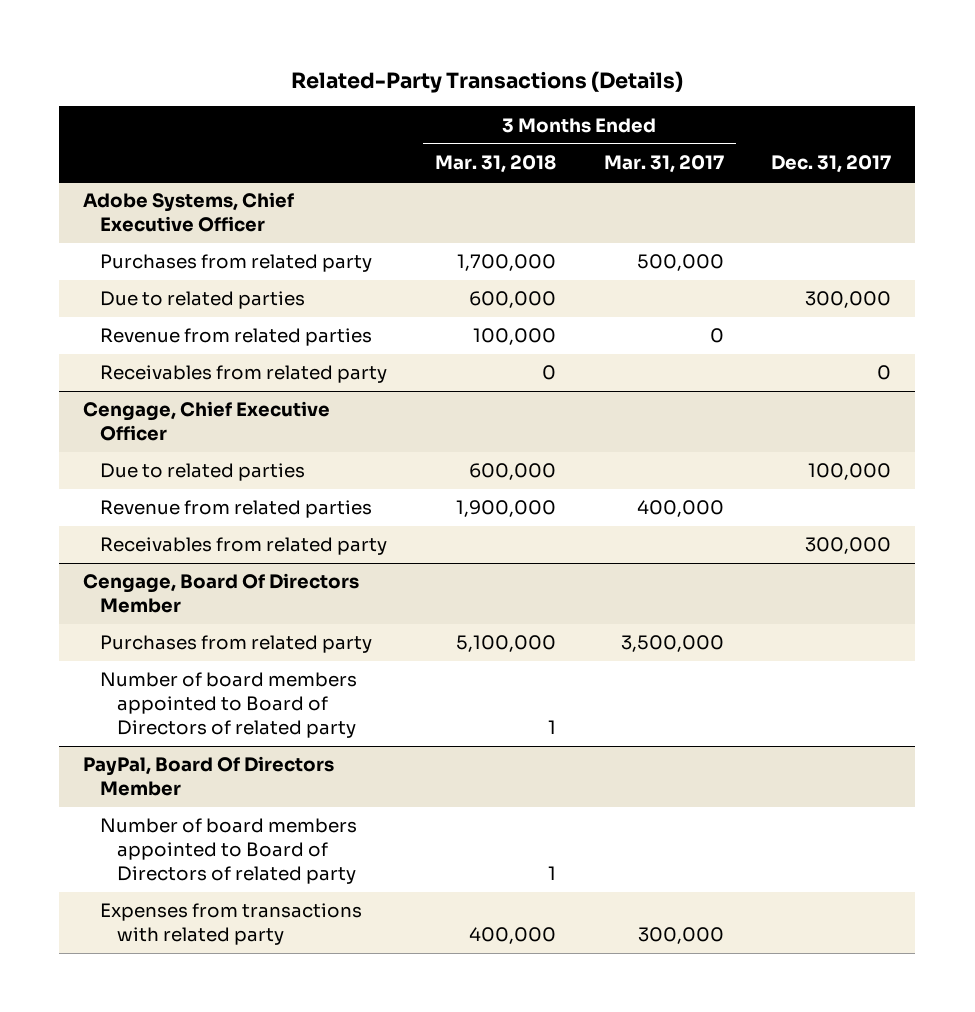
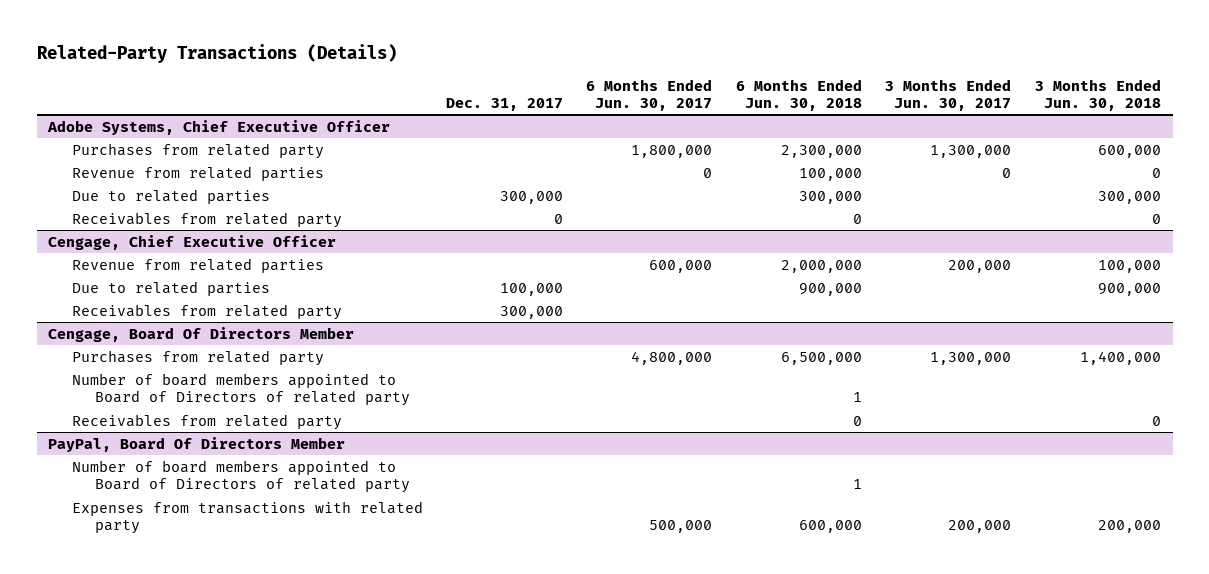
- | 3 Months Ended Mar. 31, 2018 | 3 Months Ended Mar. 31, 2017 | Dec. 31, 2017
+ | Dec. 31, 2017 | 6 Months Ended Jun. 30, 2017 | 6 Months Ended Jun. 30, 2018 | 3 Months Ended Jun. 30, 2017 | 3 Months Ended Jun. 30, 2018
@ Adobe Systems, Chief Executive Officer
moved down: Due to related parties | 300,000 | | 300,000 | | 300,000
@ Cengage, Chief Executive Officer
moved down: Due to related parties | 100,000 | | 900,000 | | 900,000
@ Cengage, Board Of Directors Member
+ Receivables from related party | | | 0 | | 0

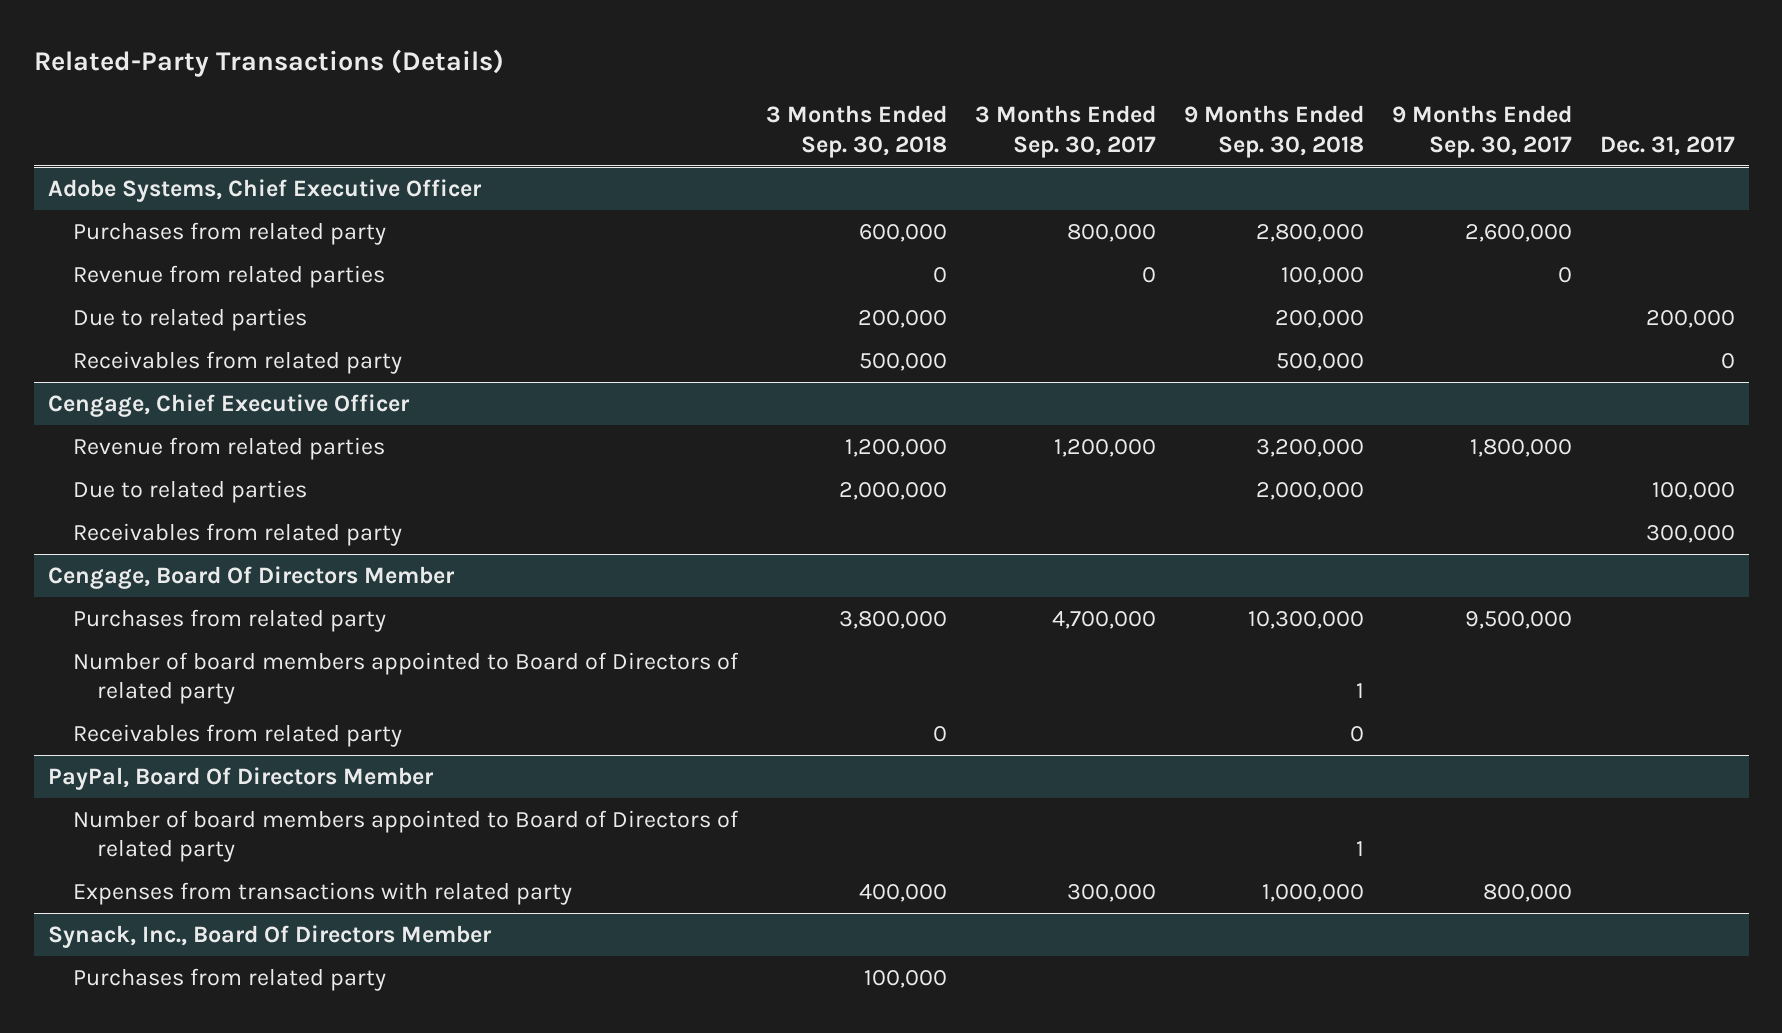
- | Dec. 31, 2017 | 6 Months Ended Jun. 30, 2017 | 6 Months Ended Jun. 30, 2018 | 3 Months Ended Jun. 30, 2017 | 3 Months Ended Jun. 30, 2018
+ | 3 Months Ended Sep. 30, 2018 | 3 Months Ended Sep. 30, 2017 | 9 Months Ended Sep. 30, 2018 | 9 Months Ended Sep. 30, 2017 | Dec. 31, 2017
@ Adobe Systems, Chief Executive Officer
- Due to related parties | 300,000 | | 300,000 | | 300,000
+ Due to related parties | 200,000 | | 200,000 | | 200,000
+ Synack, Inc., Board Of Directors Member
+ Purchases from related party | 100,000 | | | |

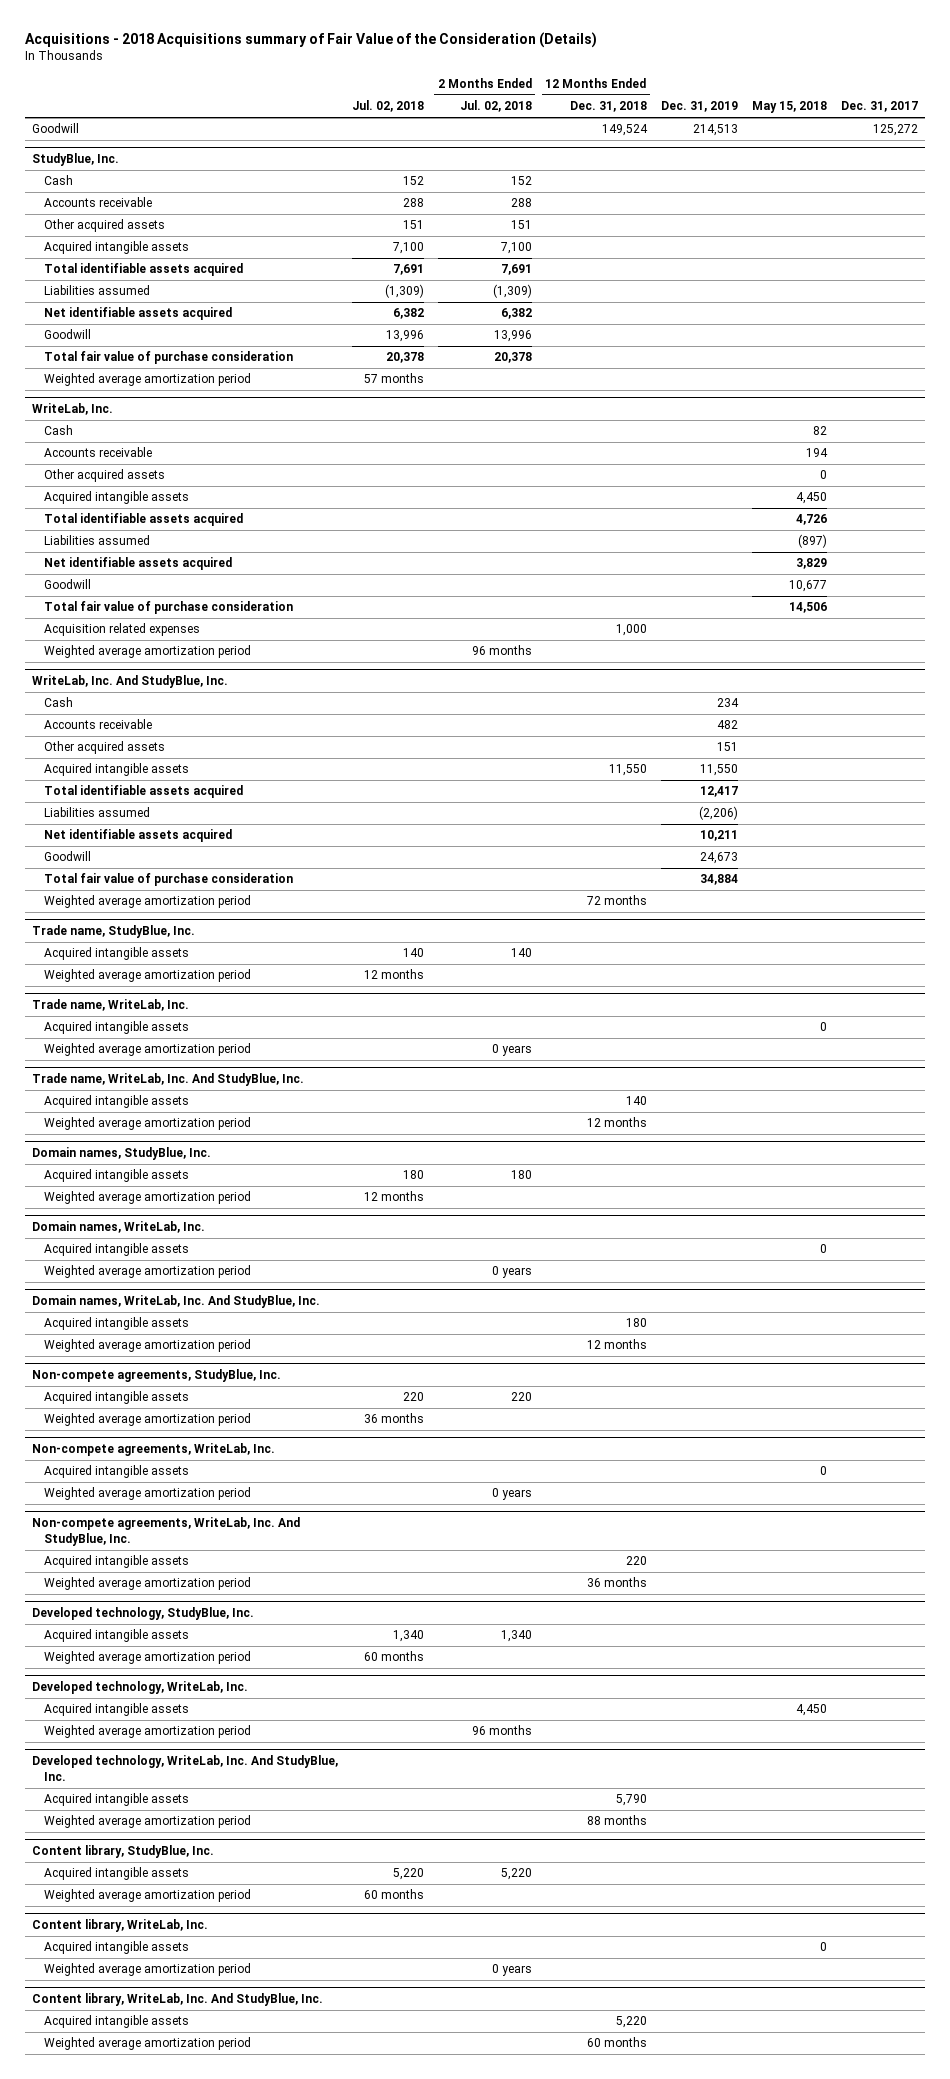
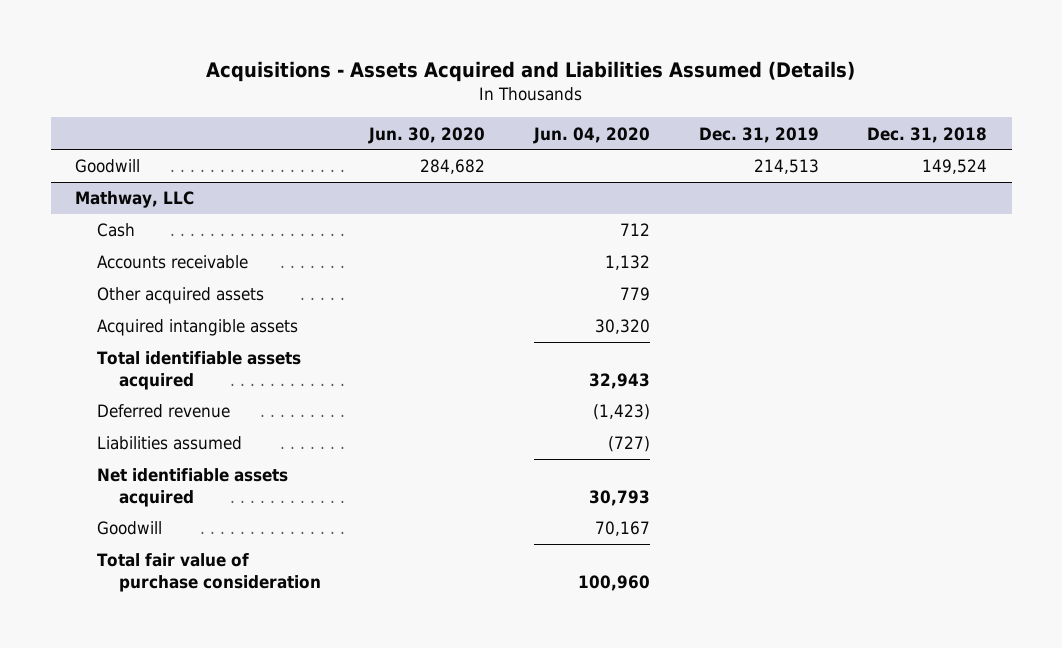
- Acquisitions - 2018 Acquisitions summary of Fair Value of the Consideration (Details)
+ Acquisitions - Assets Acquired and Liabilities Assumed (Details)
- | Jul. 02, 2018 | 2 Months Ended Jul. 02, 2018 | 12 Months Ended Dec. 31, 2018 | Dec. 31, 2019 | May 15, 2018 | Dec. 31, 2017
+ | Jun. 30, 2020 | Jun. 04, 2020 | Dec. 31, 2019 | Dec. 31, 2018
- StudyBlue, Inc.
- Cash | 152 | 152 | | | |
- Accounts receivable | 288 | 288 | | | |
- Other acquired assets | 151 | 151 | | | |
- Acquired intangible assets | 7,100 | 7,100 | | | |
- Total identifiable assets acquired | 7,691 | 7,691 | | | |
- Liabilities assumed | (1,309) | (1,309) | | | |
- Net identifiable assets acquired | 6,382 | 6,382 | | | |
- Goodwill | 13,996 | 13,996 | | | |
- Total fair value of purchase consideration | 20,378 | 20,378 | | | |
- Weighted average amortization period | 57 months | | | | |
- WriteLab, Inc.
- Cash | | | | | 82 |
- Accounts receivable | | | | | 194 |
- Other acquired assets | | | | | 0 |
- Acquired intangible assets | | | | | 4,450 |
- Total identifiable assets acquired | | | | | 4,726 |
- Liabilities assumed | | | | | (897) |
- Net identifiable assets acquired | | | | | 3,829 |
- Goodwill | | | | | 10,677 |
- Total fair value of purchase consideration | | | | | 14,506 |
- Acquisition related expenses | | | 1,000 | | |
- Weighted average amortization period | | 96 months | | | |
- WriteLab, Inc. And StudyBlue, Inc.
- Cash | | | | 234 | |
- Accounts receivable | | | | 482 | |
- Other acquired assets | | | | 151 | |
- Acquired intangible assets | | | 11,550 | 11,550 | |
- Total identifiable assets acquired | | | | 12,417 | |
- Liabilities assumed | | | | (2,206) | |
- Net identifiable assets acquired | | | | 10,211 | |
- Goodwill | | | | 24,673 | |
- Total fair value of purchase consideration | | | | 34,884 | |
- Weighted average amortization period | | | 72 months | | |
- Trade name, StudyBlue, Inc.
- Acquired intangible assets | 140 | 140 | | | |
- Weighted average amortization period | 12 months | | | | |
- Trade name, WriteLab, Inc.
- Acquired intangible assets | | | | | 0 |
- Weighted average amortization period | | 0 years | | | |
- Trade name, WriteLab, Inc. And StudyBlue, Inc.
- Acquired intangible assets | | | 140 | | |
- Weighted average amortization period | | | 12 months | | |
- Domain names, StudyBlue, Inc.
- Acquired intangible assets | 180 | 180 | | | |
- Weighted average amortization period | 12 months | | | | |
- Domain names, WriteLab, Inc.
- Acquired intangible assets | | | | | 0 |
- Weighted average amortization period | | 0 years | | | |
- Domain names, WriteLab, Inc. And StudyBlue, Inc.
- Acquired intangible assets | | | 180 | | |
- Weighted average amortization period | | | 12 months | | |
- Non-compete agreements, StudyBlue, Inc.
- Acquired intangible assets | 220 | 220 | | | |
- Weighted average amortization period | 36 months | | | | |
- Non-compete agreements, WriteLab, Inc.
- Acquired intangible assets | | | | | 0 |
- Weighted average amortization period | | 0 years | | | |
- Non-compete agreements, WriteLab, Inc. And StudyBlue, Inc.
- Acquired intangible assets | | | 220 | | |
- Weighted average amortization period | | | 36 months | | |
- Developed technology, StudyBlue, Inc.
- Acquired intangible assets | 1,340 | 1,340 | | | |
- Weighted average amortization period | 60 months | | | | |
- Developed technology, WriteLab, Inc.
- Acquired intangible assets | | | | | 4,450 |
- Weighted average amortization period | | 96 months | | | |
- Developed technology, WriteLab, Inc. And StudyBlue, Inc.
- Acquired intangible assets | | | 5,790 | | |
- Weighted average amortization period | | | 88 months | | |
- Content library, StudyBlue, Inc.
- Acquired intangible assets | 5,220 | 5,220 | | | |
- Weighted average amortization period | 60 months | | | | |
- Content library, WriteLab, Inc.
- Acquired intangible assets | | | | | 0 |
- Weighted average amortization period | | 0 years | | | |
- Content library, WriteLab, Inc. And StudyBlue, Inc.
- Acquired intangible assets | | | 5,220 | | |
- Weighted average amortization period | | | 60 months | | |
+ Mathway, LLC
+ Cash | | 712 | |
+ Accounts receivable | | 1,132 | |
+ Other acquired assets | | 779 | |
+ Acquired intangible assets | | 30,320 | |
+ Total identifiable assets acquired | | 32,943 | |
+ Deferred revenue | | (1,423) | |
+ Liabilities assumed | | (727) | |
+ Net identifiable assets acquired | | 30,793 | |
+ Goodwill | | 70,167 | |
+ Total fair value of purchase consideration | | 100,960 | |

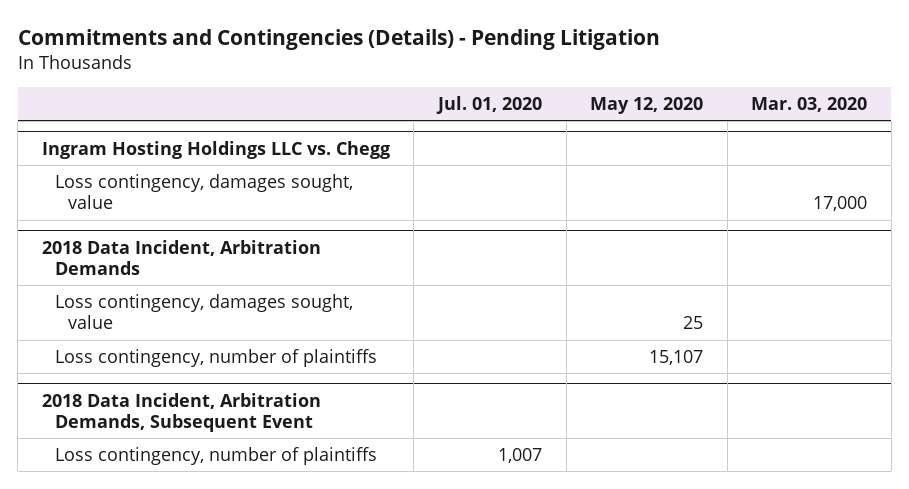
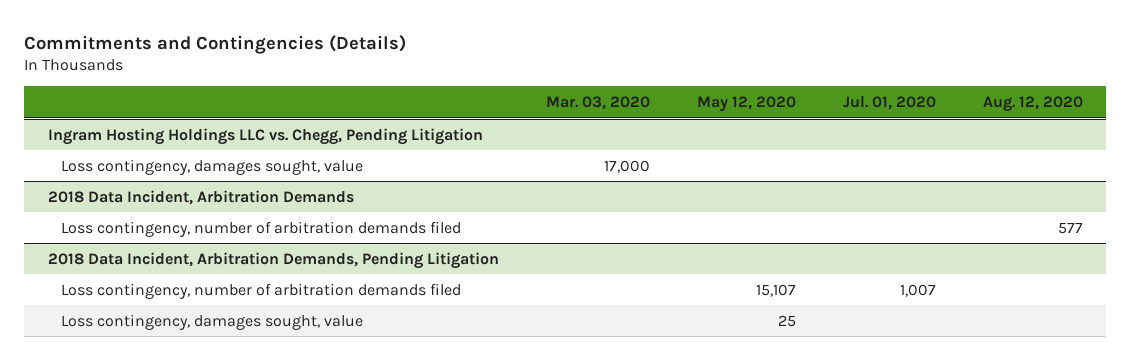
- Commitments and Contingencies (Details) - Pending Litigation
+ Commitments and Contingencies (Details)
- | Jul. 01, 2020 | May 12, 2020 | Mar. 03, 2020
+ | Mar. 03, 2020 | May 12, 2020 | Jul. 01, 2020 | Aug. 12, 2020
- Ingram Hosting Holdings LLC vs. Chegg
+ Ingram Hosting Holdings LLC vs. Chegg, Pending Litigation
@ 2018 Data Incident, Arbitration Demands
- Loss contingency, damages sought, value | | 25 |
- Loss contingency, number of plaintiffs | | 15,107 |
- 2018 Data Incident, Arbitration Demands, Subsequent Event
- Loss contingency, number of plaintiffs | 1,007 | |
@ 2018 Data Incident, Arbitration Demands
+ Loss contingency, number of arbitration demands filed | | | | 577
+ 2018 Data Incident, Arbitration Demands, Pending Litigation
+ Loss contingency, number of arbitration demands filed | | 15,107 | 1,007 |
+ Loss contingency, damages sought, value | | 25 | |

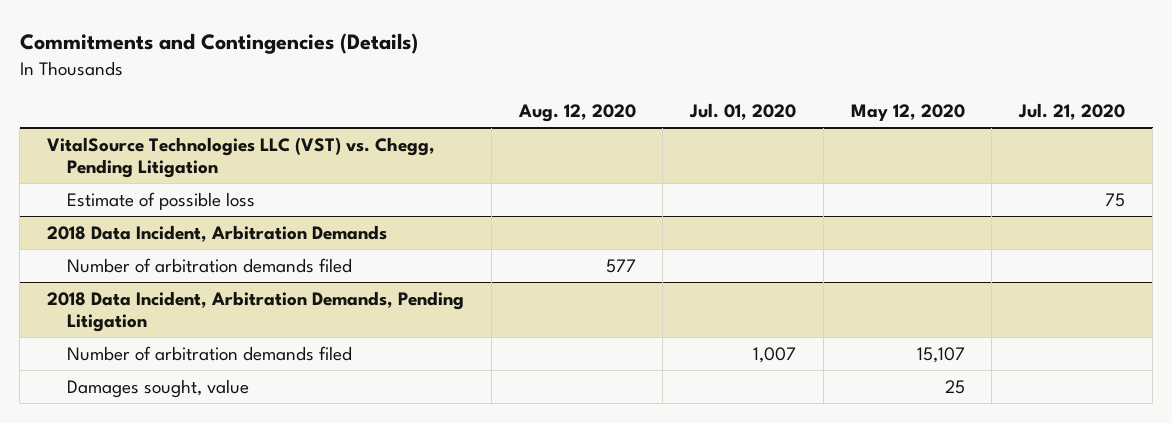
- | Mar. 03, 2020 | May 12, 2020 | Jul. 01, 2020 | Aug. 12, 2020
+ | Aug. 12, 2020 | Jul. 01, 2020 | May 12, 2020 | Jul. 21, 2020
- Ingram Hosting Holdings LLC vs. Chegg, Pending Litigation
- Loss contingency, damages sought, value | 17,000 | | |
+ VitalSource Technologies LLC (VST) vs. Chegg, Pending Litigation
+ Estimate of possible loss | | | | 75
@ 2018 Data Incident, Arbitration Demands
- Loss contingency, number of arbitration demands filed | | | | 577
+ Number of arbitration demands filed | 577 | | |
@ 2018 Data Incident, Arbitration Demands, Pending Litigation
- Loss contingency, number of arbitration demands filed | | 15,107 | 1,007 |
- Loss contingency, damages sought, value | | 25 | |
+ Number of arbitration demands filed | | 1,007 | 15,107 |
+ Damages sought, value | | | 25 |

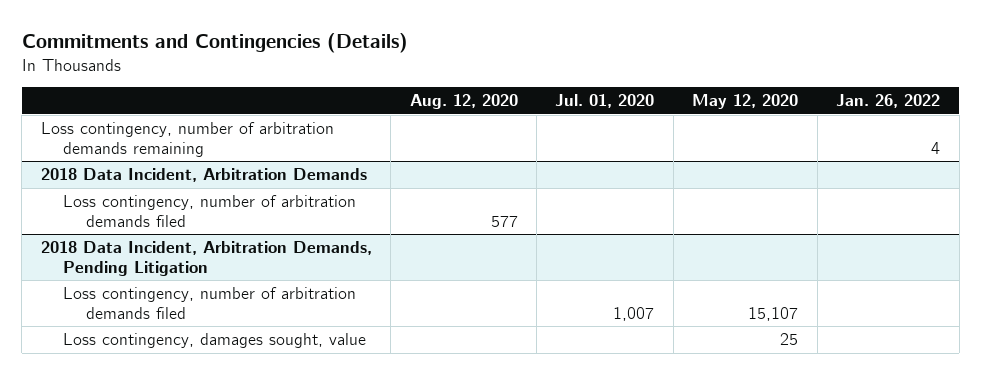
- | Aug. 12, 2020 | Jul. 01, 2020 | May 12, 2020 | Jul. 21, 2020
+ | Aug. 12, 2020 | Jul. 01, 2020 | May 12, 2020 | Jan. 26, 2022
- VitalSource Technologies LLC (VST) vs. Chegg, Pending Litigation
- Estimate of possible loss | | | | 75
+ Loss contingency, number of arbitration demands remaining | | | | 4
@ 2018 Data Incident, Arbitration Demands
- Number of arbitration demands filed | 577 | | |
+ Loss contingency, number of arbitration demands filed | 577 | | |
@ 2018 Data Incident, Arbitration Demands, Pending Litigation
- Number of arbitration demands filed | | 1,007 | 15,107 |
- Damages sought, value | | | 25 |
+ Loss contingency, number of arbitration demands filed | | 1,007 | 15,107 |
+ Loss contingency, damages sought, value | | | 25 |

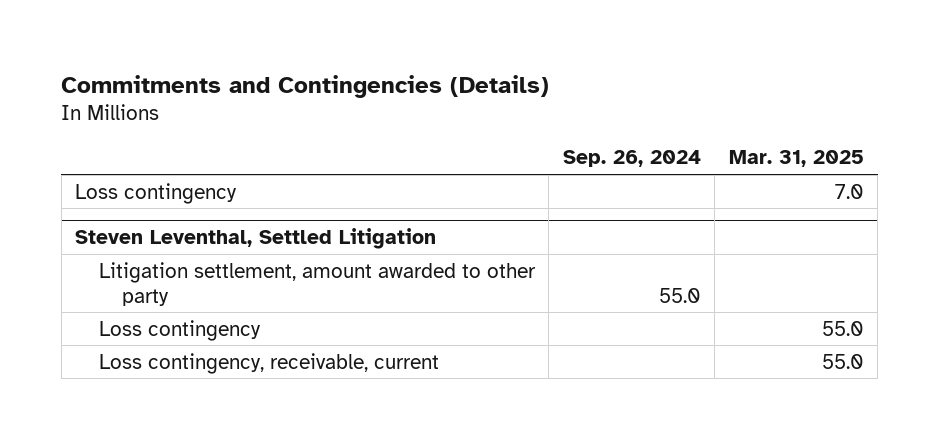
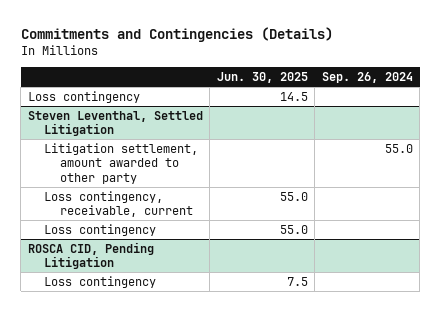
- | Sep. 26, 2024 | Mar. 31, 2025
+ | Jun. 30, 2025 | Sep. 26, 2024
@ Steven Leventhal, Settled Litigation
moved down: Loss contingency | 55.0 |
+ ROSCA CID, Pending Litigation
+ Loss contingency | 7.5 |

